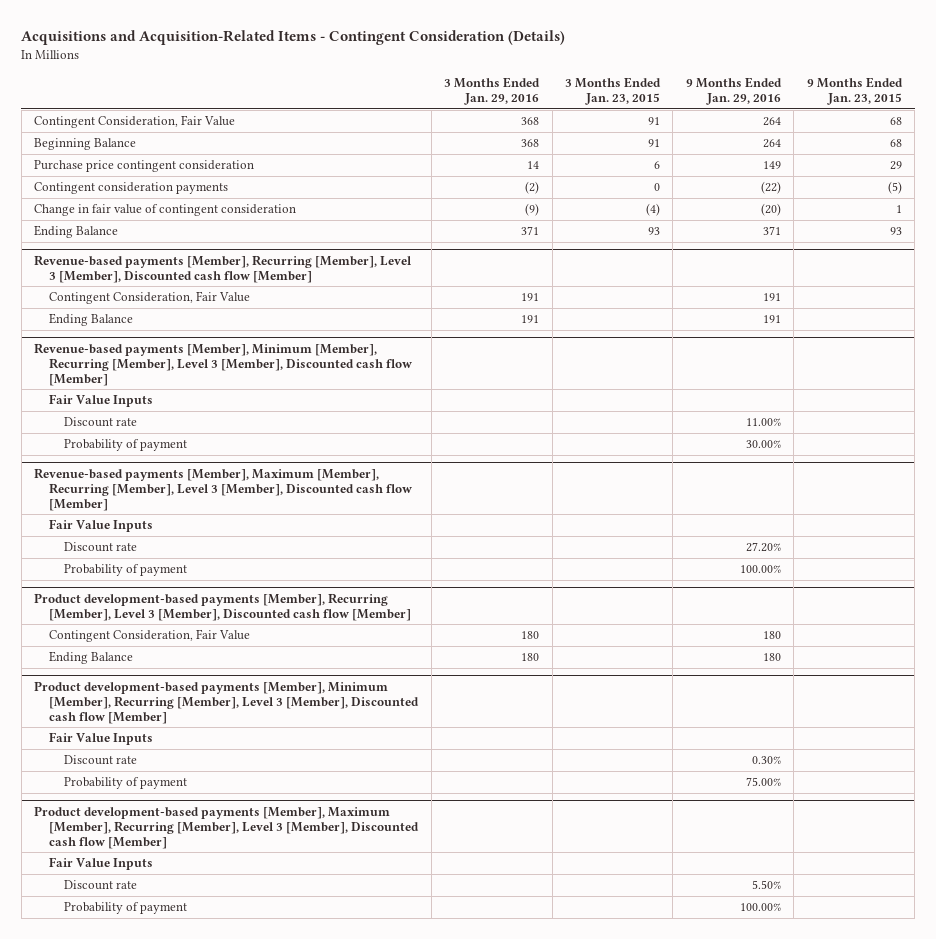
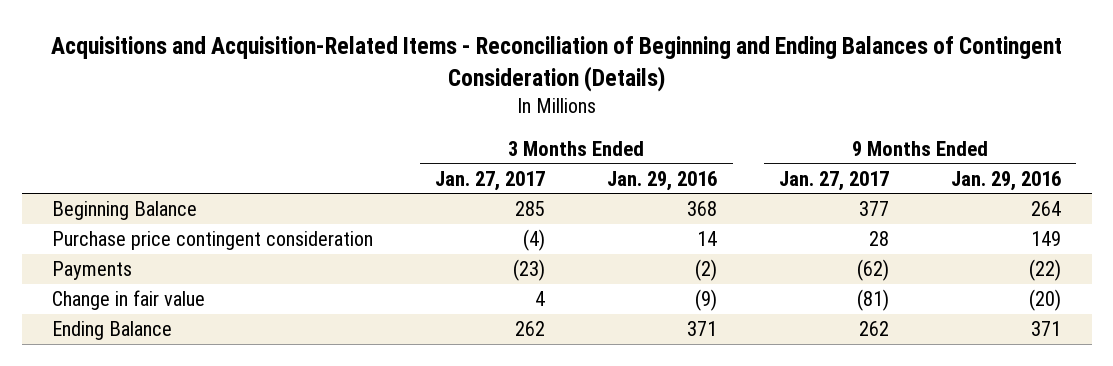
- Acquisitions and Acquisition-Related Items - Contingent Consideration (Details)
+ Acquisitions and Acquisition-Related Items - Reconciliation of Beginning and Ending Balances of Contingent Consideration (Details)
- | 3 Months Ended Jan. 29, 2016 | 3 Months Ended Jan. 23, 2015 | 9 Months Ended Jan. 29, 2016 | 9 Months Ended Jan. 23, 2015
+ | 3 Months Ended Jan. 27, 2017 | 3 Months Ended Jan. 29, 2016 | 9 Months Ended Jan. 27, 2017 | 9 Months Ended Jan. 29, 2016
- Contingent Consideration, Fair Value | 368 | 91 | 264 | 68
- Contingent consideration payments | (2) | 0 | (22) | (5)
- Change in fair value of contingent consideration | (9) | (4) | (20) | 1
+ Payments | (23) | (2) | (62) | (22)
+ Change in fair value | 4 | (9) | (81) | (20)
- Revenue-based payments [Member], Recurring [Member], Level 3 [Member], Discounted cash flow [Member]
- Contingent Consideration, Fair Value | 191 | | 191 |
- Ending Balance | 191 | | 191 |
- Revenue-based payments [Member], Minimum [Member], Recurring [Member], Level 3 [Member], Discounted cash flow [Member]
- Fair Value Inputs
- Discount rate | | | 11.00% |
- Probability of payment | | | 30.00% |
- Revenue-based payments [Member], Maximum [Member], Recurring [Member], Level 3 [Member], Discounted cash flow [Member]
- Fair Value Inputs
- Discount rate | | | 27.20% |
- Probability of payment | | | 100.00% |
- Product development-based payments [Member], Recurring [Member], Level 3 [Member], Discounted cash flow [Member]
- Contingent Consideration, Fair Value | 180 | | 180 |
- Ending Balance | 180 | | 180 |
- Product development-based payments [Member], Minimum [Member], Recurring [Member], Level 3 [Member], Discounted cash flow [Member]
- Fair Value Inputs
- Discount rate | | | 0.30% |
- Probability of payment | | | 75.00% |
- Product development-based payments [Member], Maximum [Member], Recurring [Member], Level 3 [Member], Discounted cash flow [Member]
- Fair Value Inputs
- Discount rate | | | 5.50% |
- Probability of payment | | | 100.00% |

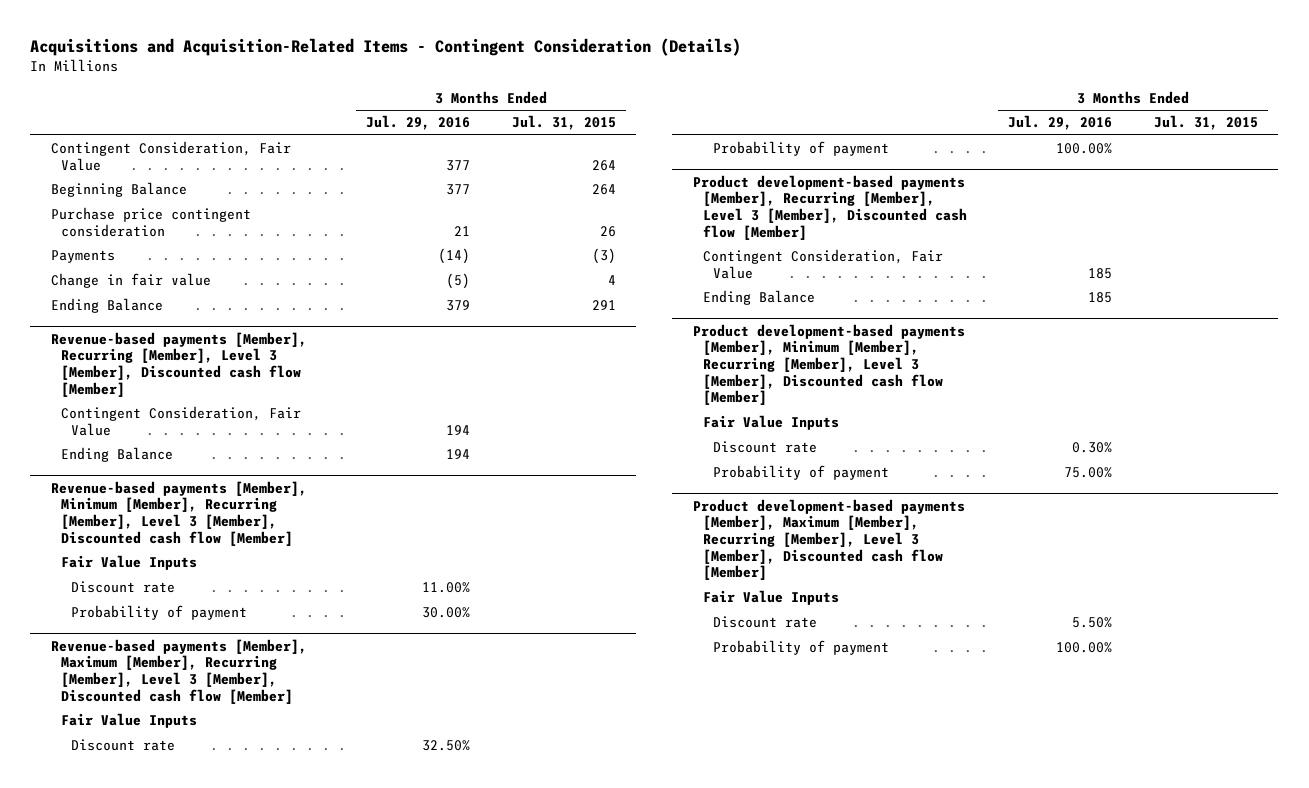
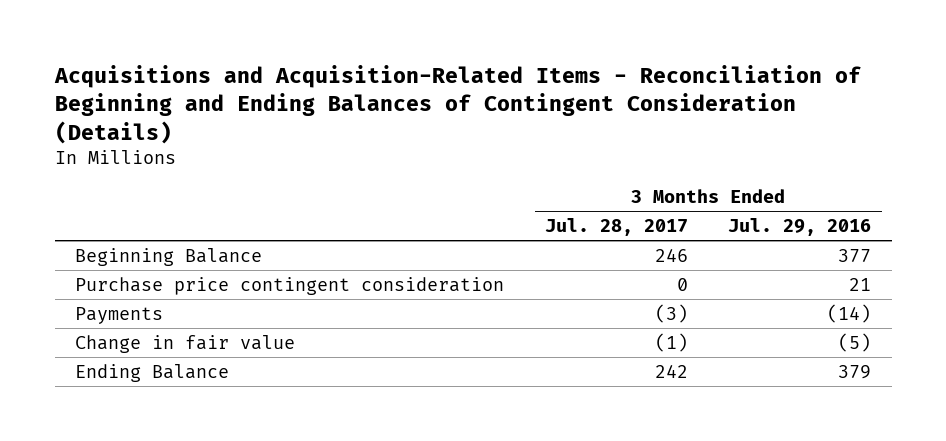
- Acquisitions and Acquisition-Related Items - Contingent Consideration (Details)
+ Acquisitions and Acquisition-Related Items - Reconciliation of Beginning and Ending Balances of Contingent Consideration (Details)
- | 3 Months Ended Jul. 29, 2016 | 3 Months Ended Jul. 31, 2015
+ | 3 Months Ended Jul. 28, 2017 | 3 Months Ended Jul. 29, 2016
- Contingent Consideration, Fair Value | 377 | 264
- Revenue-based payments [Member], Recurring [Member], Level 3 [Member], Discounted cash flow [Member]
- Contingent Consideration, Fair Value | 194 |
- Ending Balance | 194 |
- Revenue-based payments [Member], Minimum [Member], Recurring [Member], Level 3 [Member], Discounted cash flow [Member]
- Fair Value Inputs
- Discount rate | 11.00% |
- Probability of payment | 30.00% |
- Revenue-based payments [Member], Maximum [Member], Recurring [Member], Level 3 [Member], Discounted cash flow [Member]
- Fair Value Inputs
- Discount rate | 32.50% |
- Probability of payment | 100.00% |
- Product development-based payments [Member], Recurring [Member], Level 3 [Member], Discounted cash flow [Member]
- Contingent Consideration, Fair Value | 185 |
- Ending Balance | 185 |
- Product development-based payments [Member], Minimum [Member], Recurring [Member], Level 3 [Member], Discounted cash flow [Member]
- Fair Value Inputs
- Discount rate | 0.30% |
- Probability of payment | 75.00% |
- Product development-based payments [Member], Maximum [Member], Recurring [Member], Level 3 [Member], Discounted cash flow [Member]
- Fair Value Inputs
- Discount rate | 5.50% |
- Probability of payment | 100.00% |

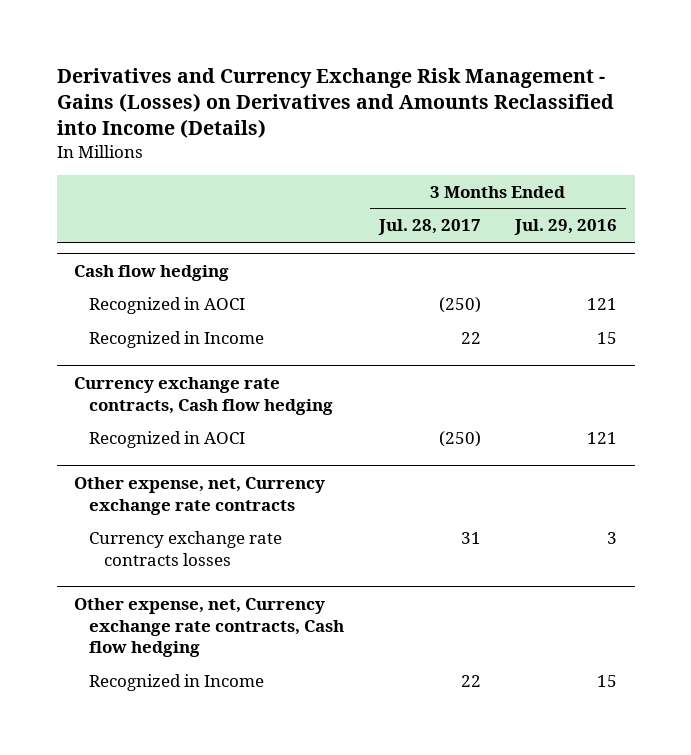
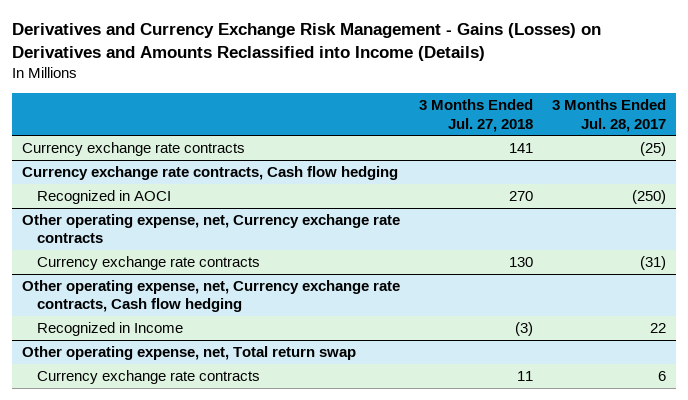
- | 3 Months Ended Jul. 28, 2017 | 3 Months Ended Jul. 29, 2016
+ | 3 Months Ended Jul. 27, 2018 | 3 Months Ended Jul. 28, 2017
- Cash flow hedging
- Recognized in AOCI | (250) | 121
- Recognized in Income | 22 | 15
+ Currency exchange rate contracts | 141 | (25)
- Other expense, net, Currency exchange rate contracts
- Currency exchange rate contracts losses | 31 | 3
- Other expense, net, Currency exchange rate contracts, Cash flow hedging
+ Other operating expense, net, Currency exchange rate contracts
+ Currency exchange rate contracts | 130 | (31)
+ Other operating expense, net, Currency exchange rate contracts, Cash flow hedging
+ Other operating expense, net, Total return swap
+ Currency exchange rate contracts | 11 | 6

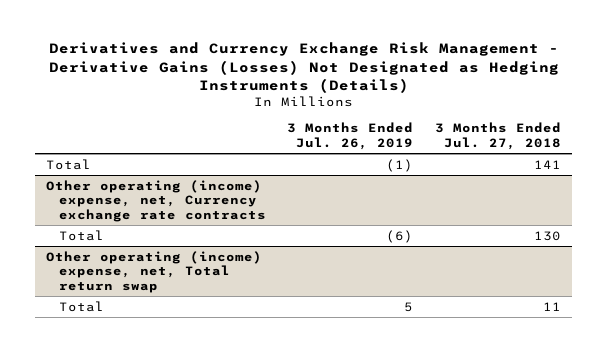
- Derivatives and Currency Exchange Risk Management - Gains (Losses) on Derivatives and Amounts Reclassified into Income (Details)
+ Derivatives and Currency Exchange Risk Management - Derivative Gains (Losses) Not Designated as Hedging Instruments (Details)
- | 3 Months Ended Jul. 27, 2018 | 3 Months Ended Jul. 28, 2017
+ | 3 Months Ended Jul. 26, 2019 | 3 Months Ended Jul. 27, 2018
- Currency exchange rate contracts | 141 | (25)
- Currency exchange rate contracts, Cash flow hedging
- Recognized in AOCI | 270 | (250)
- Other operating expense, net, Currency exchange rate contracts
- Currency exchange rate contracts | 130 | (31)
- Other operating expense, net, Currency exchange rate contracts, Cash flow hedging
- Recognized in Income | (3) | 22
- Other operating expense, net, Total return swap
- Currency exchange rate contracts | 11 | 6
+ Total | (1) | 141
+ Other operating (income) expense, net, Currency exchange rate contracts
+ Total | (6) | 130
+ Other operating (income) expense, net, Total return swap
+ Total | 5 | 11

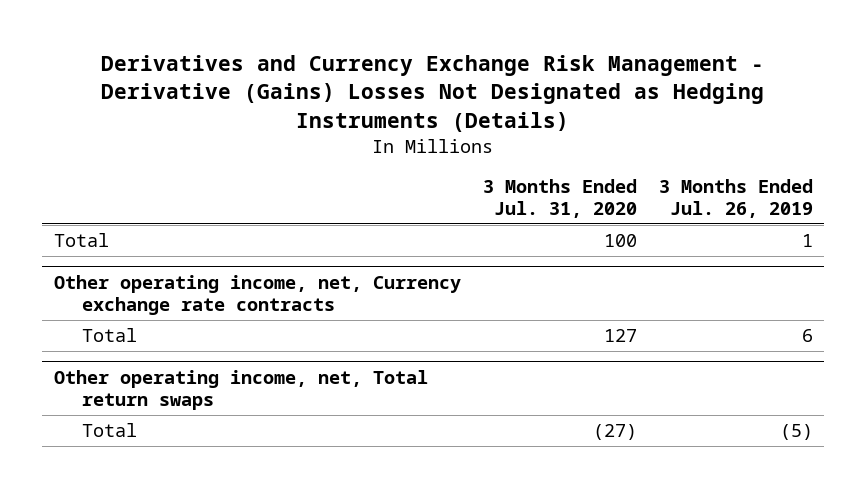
- Derivatives and Currency Exchange Risk Management - Derivative Gains (Losses) Not Designated as Hedging Instruments (Details)
+ Derivatives and Currency Exchange Risk Management - Derivative (Gains) Losses Not Designated as Hedging Instruments (Details)
- | 3 Months Ended Jul. 26, 2019 | 3 Months Ended Jul. 27, 2018
+ | 3 Months Ended Jul. 31, 2020 | 3 Months Ended Jul. 26, 2019
- Total | (1) | 141
- Other operating (income) expense, net, Currency exchange rate contracts
- Total | (6) | 130
- Other operating (income) expense, net, Total return swap
- Total | 5 | 11
+ Total | 100 | 1
+ Other operating income, net, Currency exchange rate contracts
+ Total | 127 | 6
+ Other operating income, net, Total return swaps
+ Total | (27) | (5)

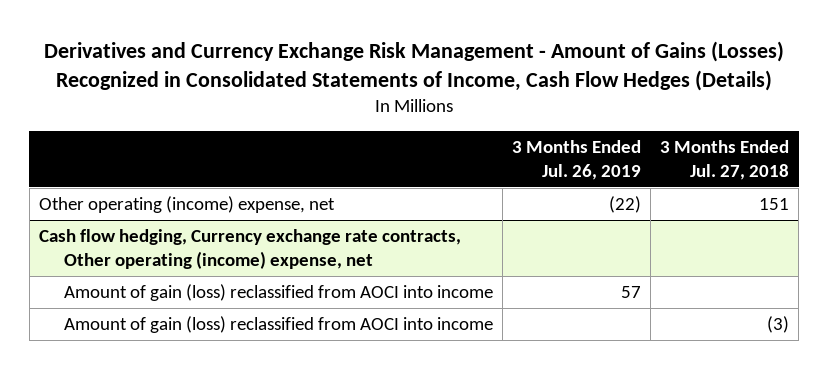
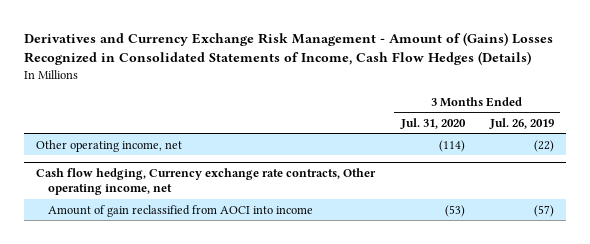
- Derivatives and Currency Exchange Risk Management - Amount of Gains (Losses) Recognized in Consolidated Statements of Income, Cash Flow Hedges (Details)
+ Derivatives and Currency Exchange Risk Management - Amount of (Gains) Losses Recognized in Consolidated Statements of Income, Cash Flow Hedges (Details)
- | 3 Months Ended Jul. 26, 2019 | 3 Months Ended Jul. 27, 2018
+ | 3 Months Ended Jul. 31, 2020 | 3 Months Ended Jul. 26, 2019
- Other operating (income) expense, net | (22) | 151
- Cash flow hedging, Currency exchange rate contracts, Other operating (income) expense, net
- Amount of gain (loss) reclassified from AOCI into income | 57 |
- Amount of gain (loss) reclassified from AOCI into income | | (3)
+ Other operating income, net | (114) | (22)
+ Cash flow hedging, Currency exchange rate contracts, Other operating income, net
+ Amount of gain reclassified from AOCI into income | (53) | (57)

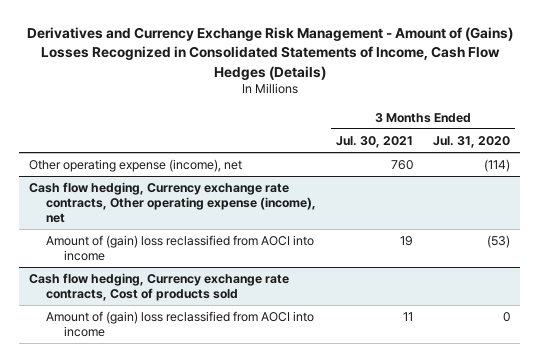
- | 3 Months Ended Jul. 31, 2020 | 3 Months Ended Jul. 26, 2019
+ | 3 Months Ended Jul. 30, 2021 | 3 Months Ended Jul. 31, 2020
- Other operating income, net | (114) | (22)
- Cash flow hedging, Currency exchange rate contracts, Other operating income, net
- Amount of gain reclassified from AOCI into income | (53) | (57)
+ Other operating expense (income), net | 760 | (114)
+ Cash flow hedging, Currency exchange rate contracts, Other operating expense (income), net
+ Amount of (gain) loss reclassified from AOCI into income | 19 | (53)
+ Cash flow hedging, Currency exchange rate contracts, Cost of products sold
+ Amount of (gain) loss reclassified from AOCI into income | 11 | 0

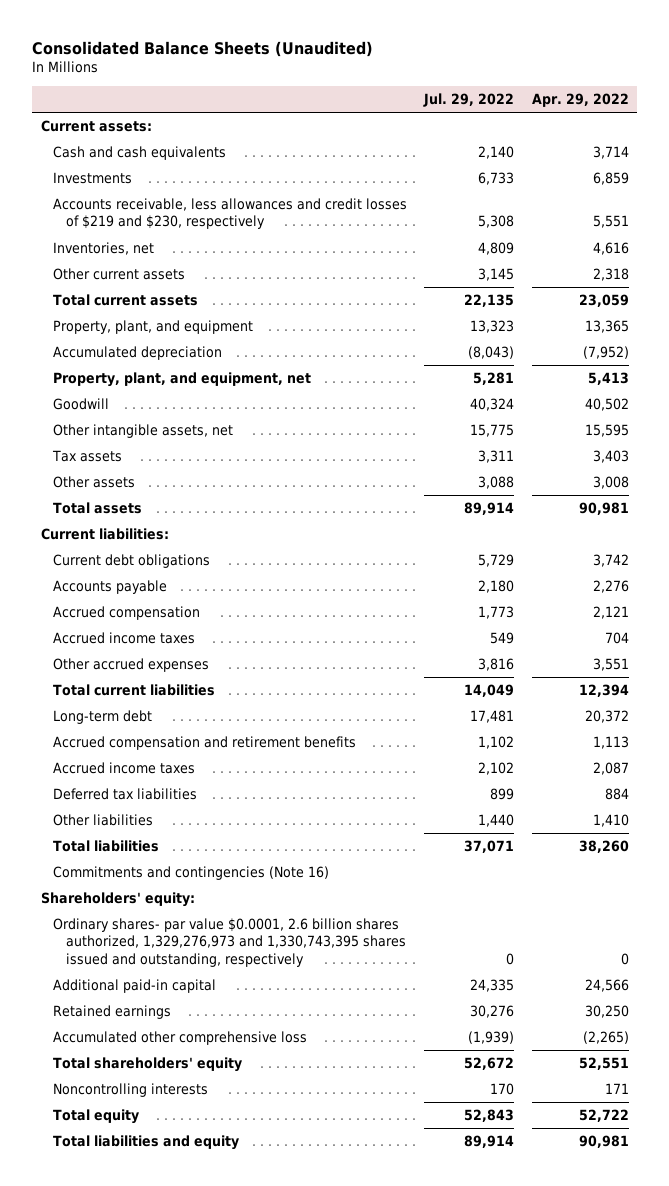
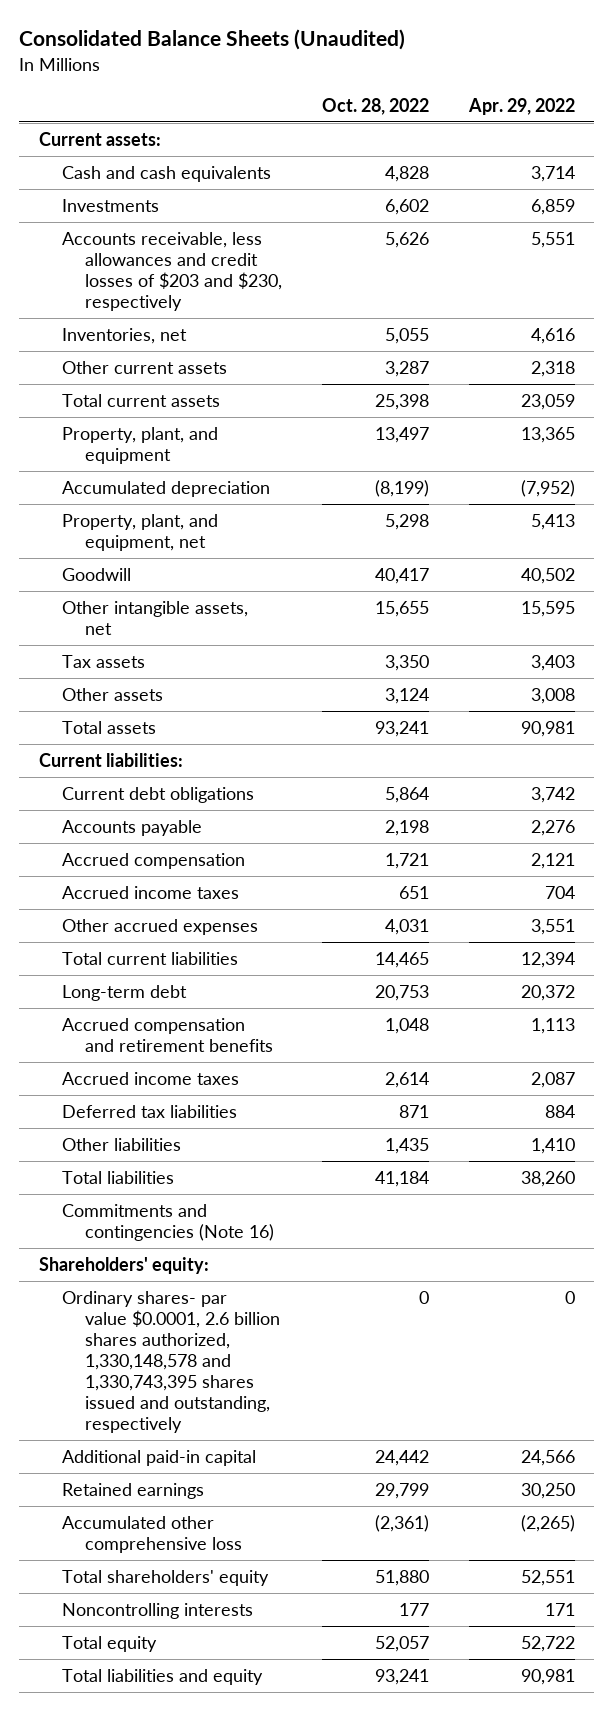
- | Jul. 29, 2022 | Apr. 29, 2022
+ | Oct. 28, 2022 | Apr. 29, 2022
- Accounts receivable, less allowances and credit losses of $219 and $230, respectively | 5,308 | 5,551
+ Accounts receivable, less allowances and credit losses of $203 and $230, respectively | 5,626 | 5,551
- Ordinary shares- par value $0.0001, 2.6 billion shares authorized, 1,329,276,973 and 1,330,743,395 shares issued and outstanding, respectively | 0 | 0
+ Ordinary shares- par value $0.0001, 2.6 billion shares authorized, 1,330,148,578 and 1,330,743,395 shares issued and outstanding, respectively | 0 | 0

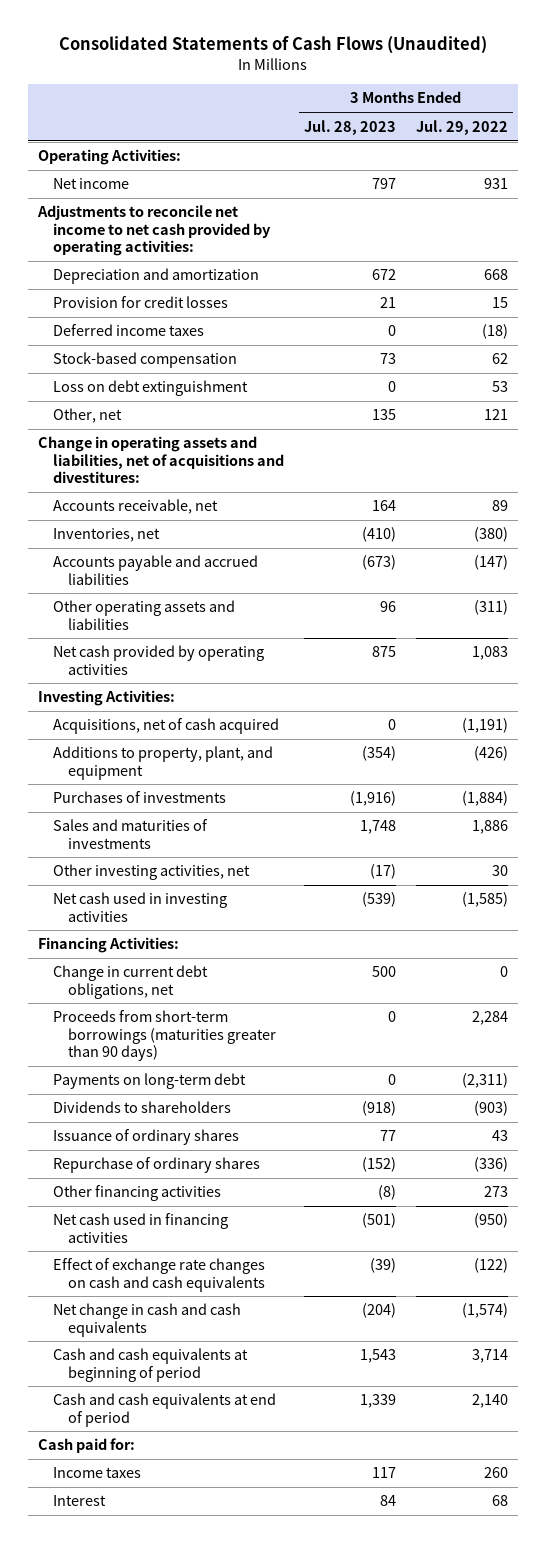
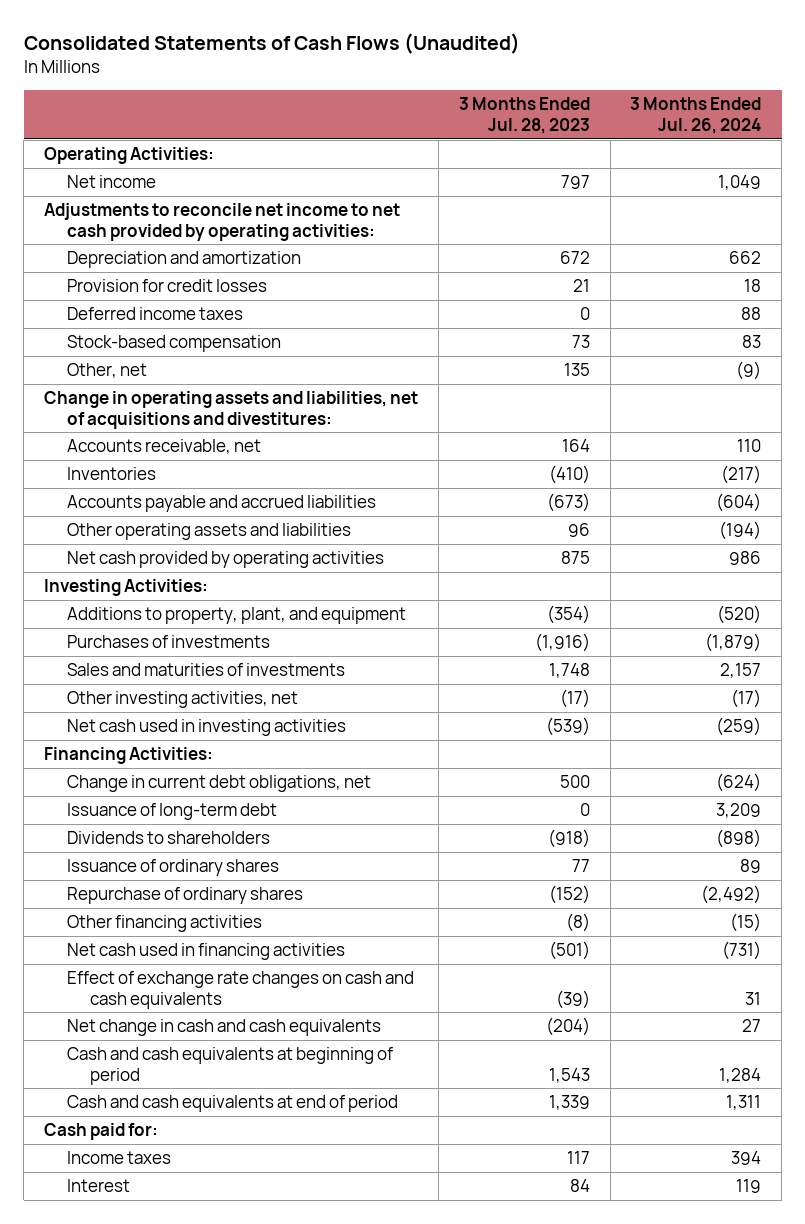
- | 3 Months Ended Jul. 28, 2023 | 3 Months Ended Jul. 29, 2022
+ | 3 Months Ended Jul. 28, 2023 | 3 Months Ended Jul. 26, 2024
- Loss on debt extinguishment | 0 | 53
- Inventories, net | (410) | (380)
+ Inventories | (410) | (217)
- Acquisitions, net of cash acquired | 0 | (1,191)
- Proceeds from short-term borrowings (maturities greater than 90 days) | 0 | 2,284
- Payments on long-term debt | 0 | (2,311)
+ Issuance of long-term debt | 0 | 3,209

